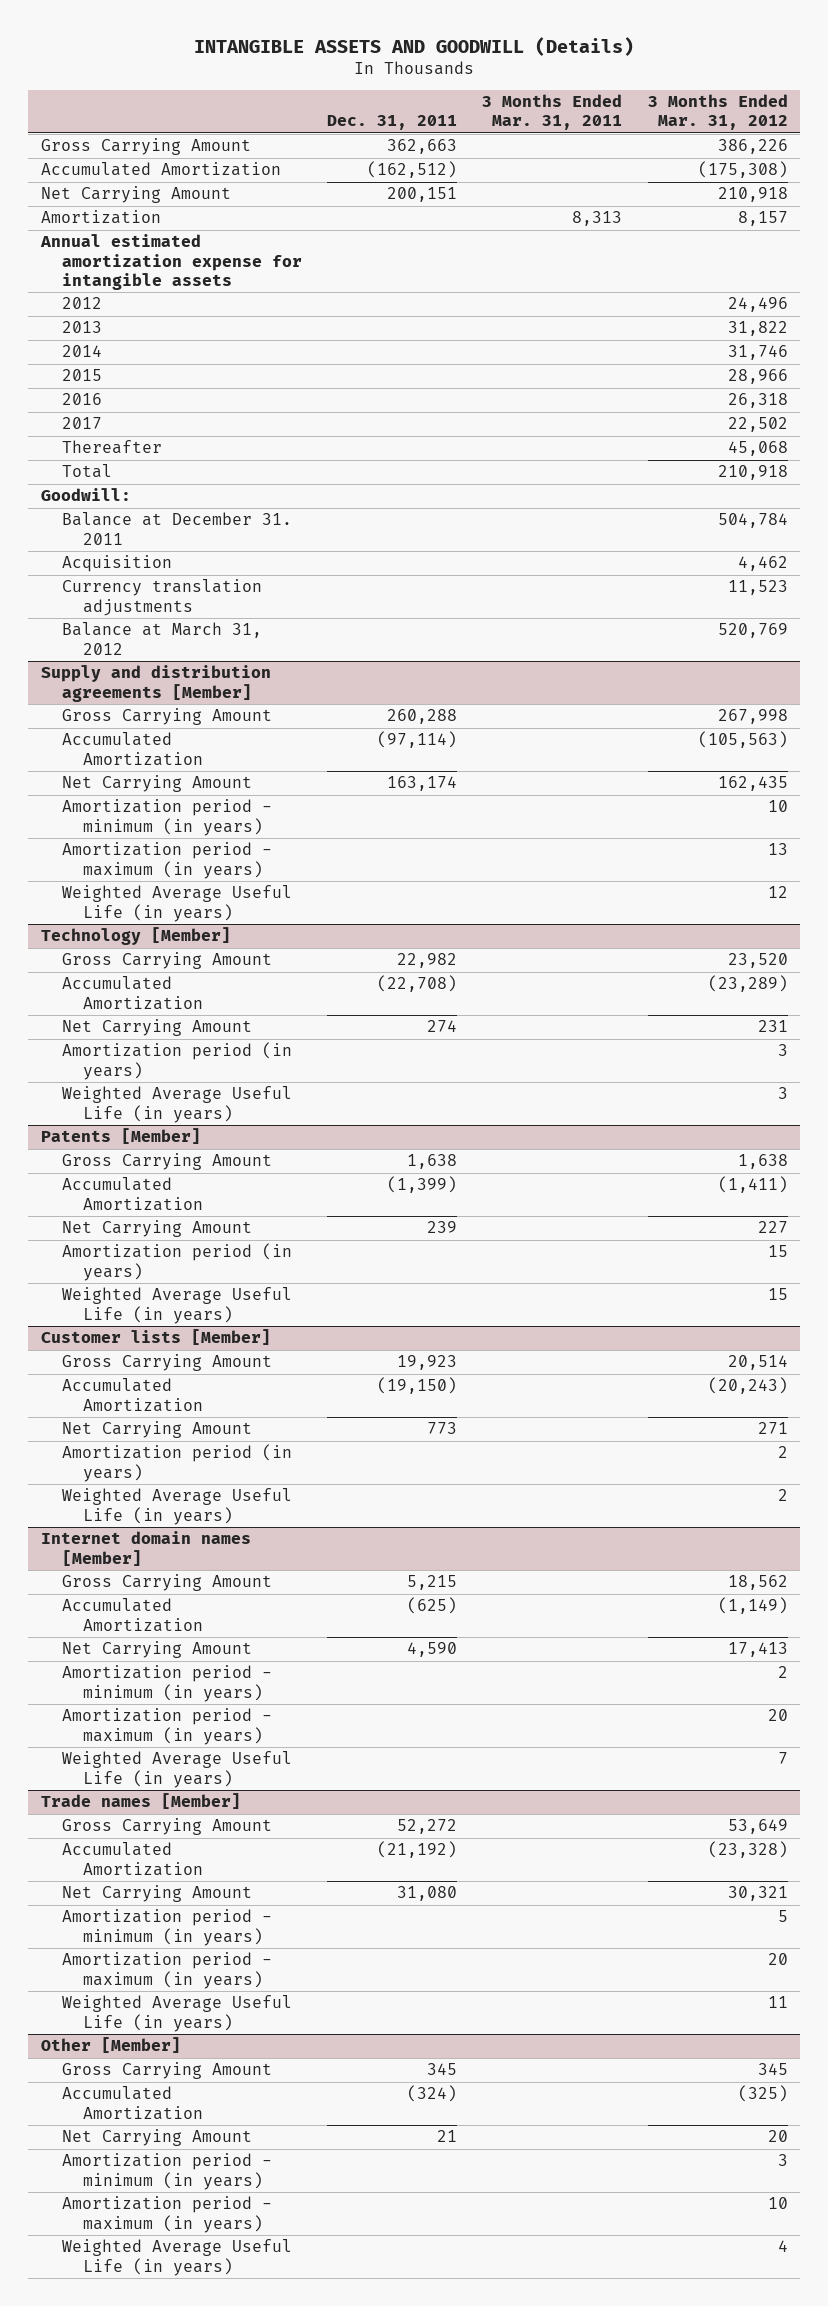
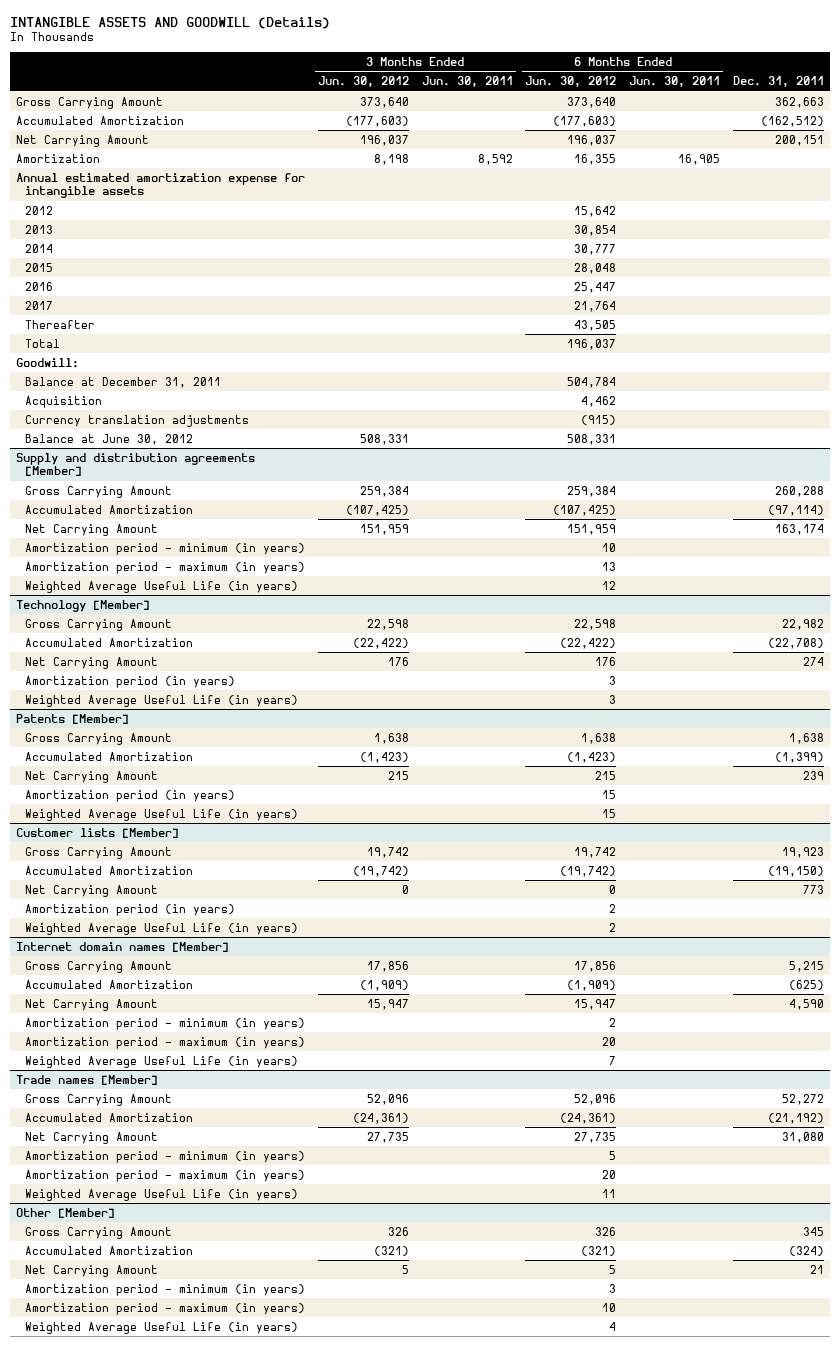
- | Dec. 31, 2011 | 3 Months Ended Mar. 31, 2011 | 3 Months Ended Mar. 31, 2012
+ | 3 Months Ended Jun. 30, 2012 | 3 Months Ended Jun. 30, 2011 | 6 Months Ended Jun. 30, 2012 | 6 Months Ended Jun. 30, 2011 | Dec. 31, 2011
- Balance at December 31. 2011 | | | 504,784
+ Balance at December 31, 2011 | | | 504,784 | |
- Balance at March 31, 2012 | | | 520,769
+ Balance at June 30, 2012 | 508,331 | | 508,331 | |

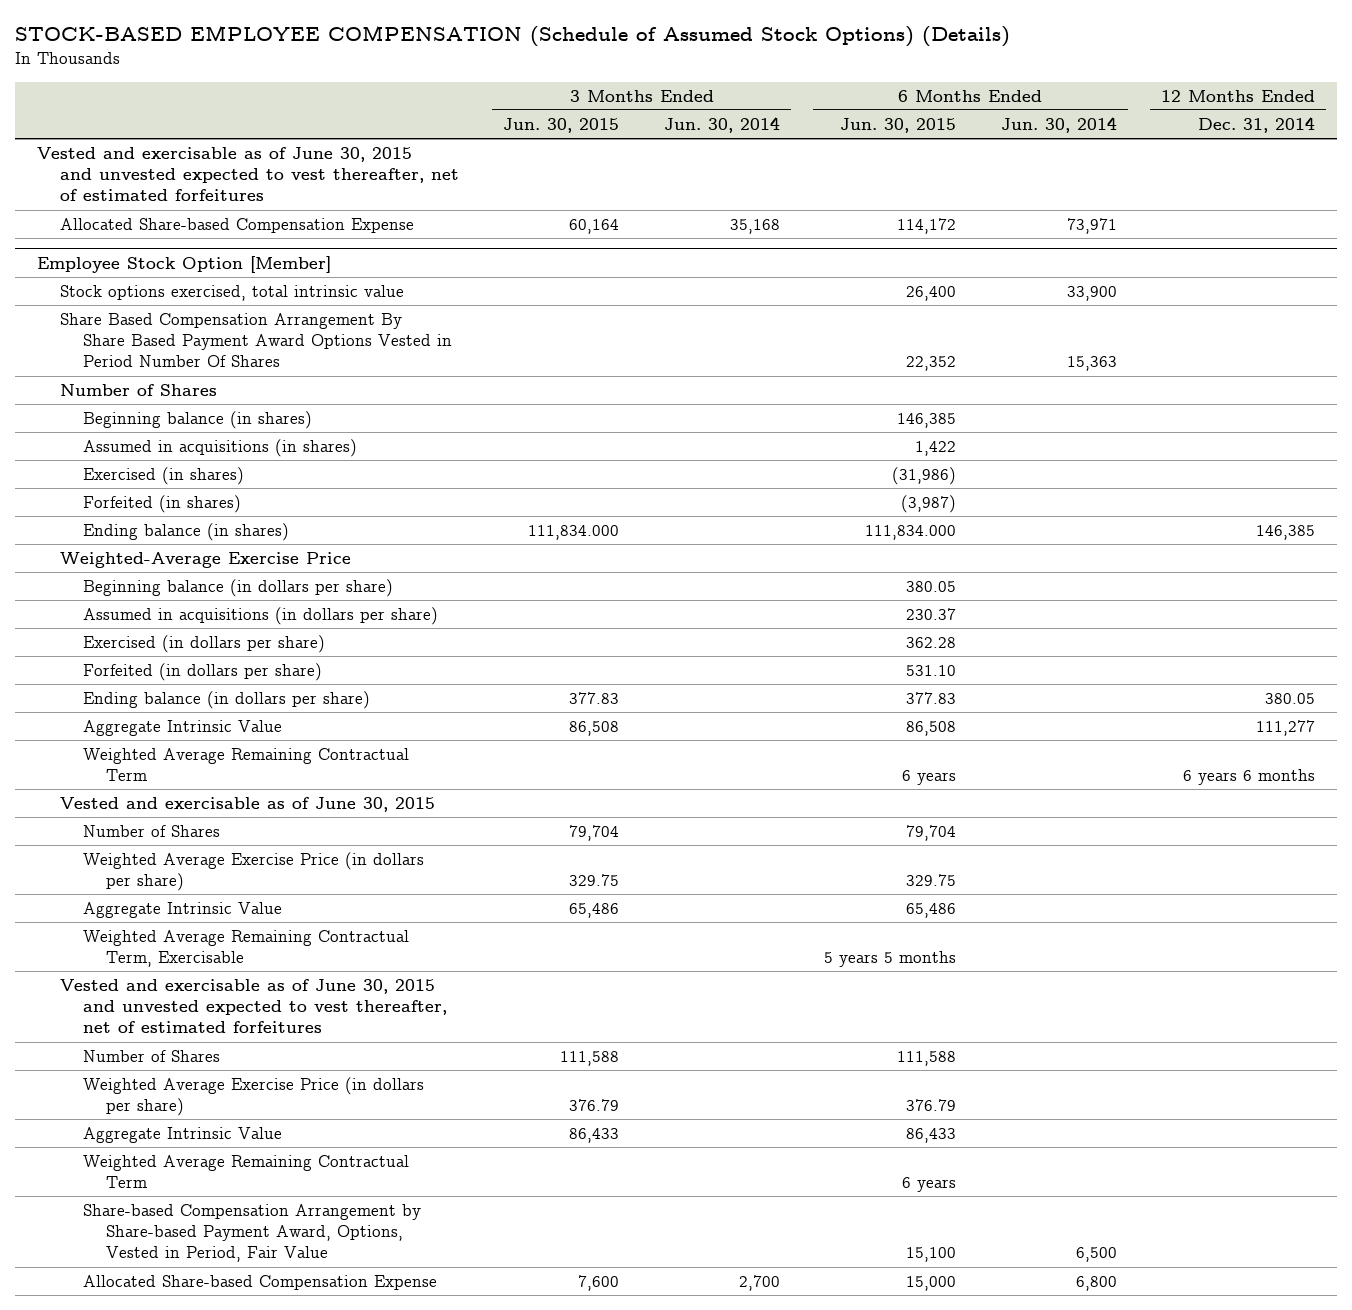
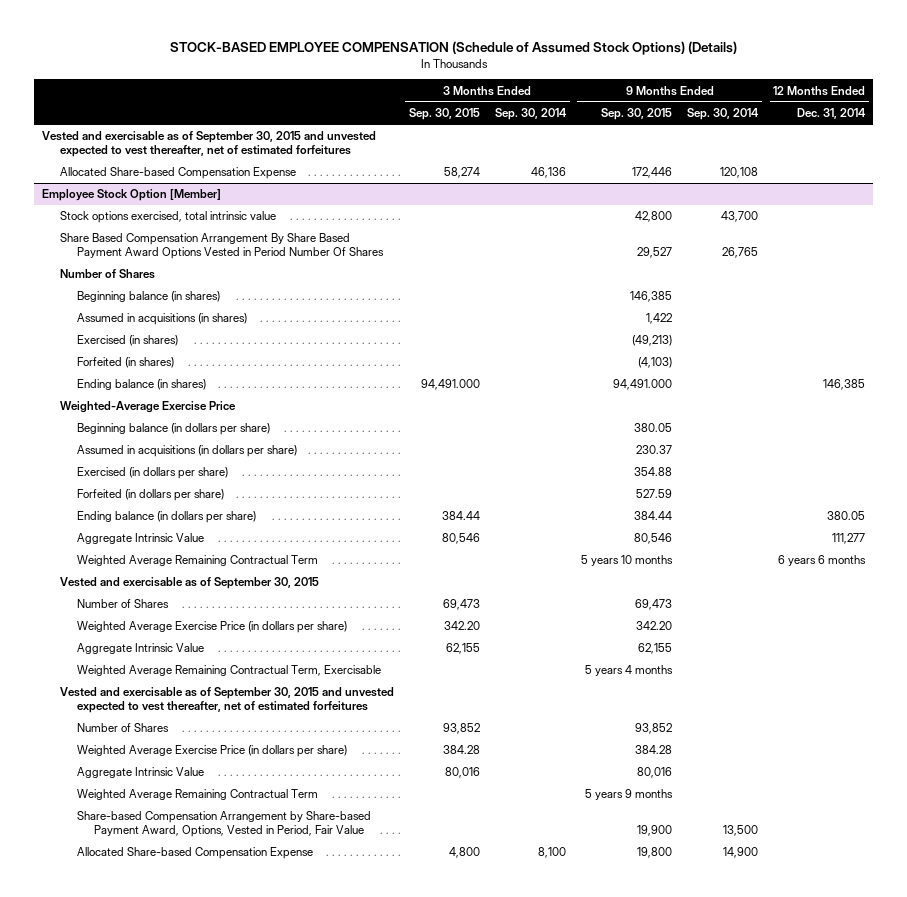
- | 3 Months Ended Jun. 30, 2015 | 3 Months Ended Jun. 30, 2014 | 6 Months Ended Jun. 30, 2015 | 6 Months Ended Jun. 30, 2014 | 12 Months Ended Dec. 31, 2014
+ | 3 Months Ended Sep. 30, 2015 | 3 Months Ended Sep. 30, 2014 | 9 Months Ended Sep. 30, 2015 | 9 Months Ended Sep. 30, 2014 | 12 Months Ended Dec. 31, 2014
- Vested and exercisable as of June 30, 2015 and unvested expected to vest thereafter, net of estimated forfeitures
+ Vested and exercisable as of September 30, 2015 and unvested expected to vest thereafter, net of estimated forfeitures
@ Employee Stock Option [Member]
- Vested and exercisable as of June 30, 2015
+ Vested and exercisable as of September 30, 2015
- Vested and exercisable as of June 30, 2015 and unvested expected to vest thereafter, net of estimated forfeitures
+ Vested and exercisable as of September 30, 2015 and unvested expected to vest thereafter, net of estimated forfeitures

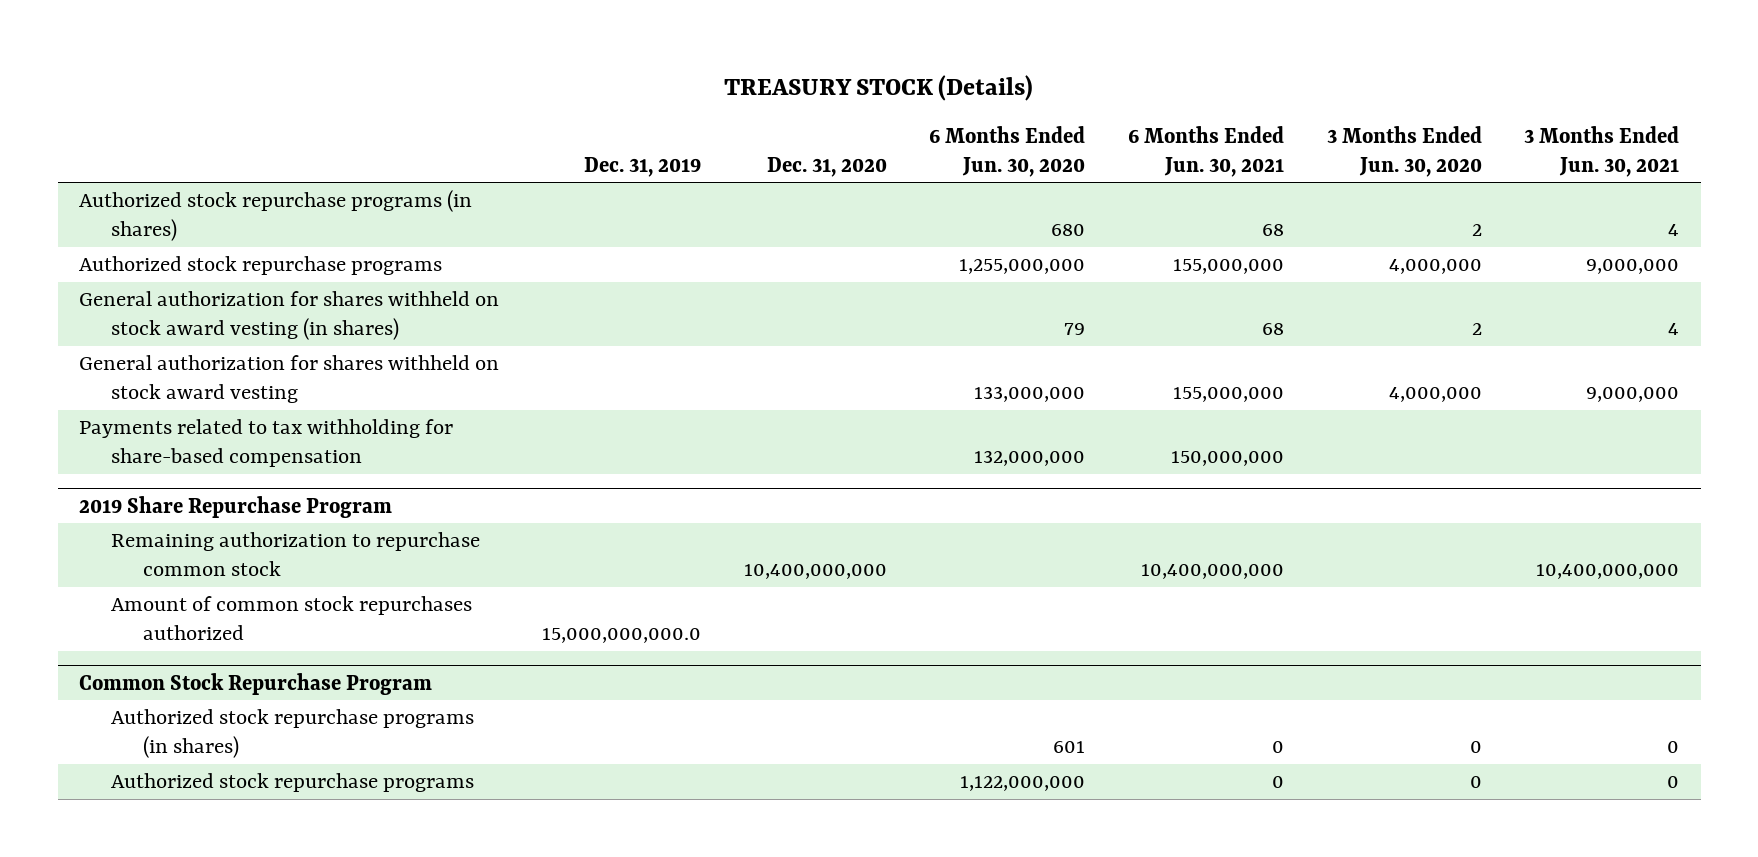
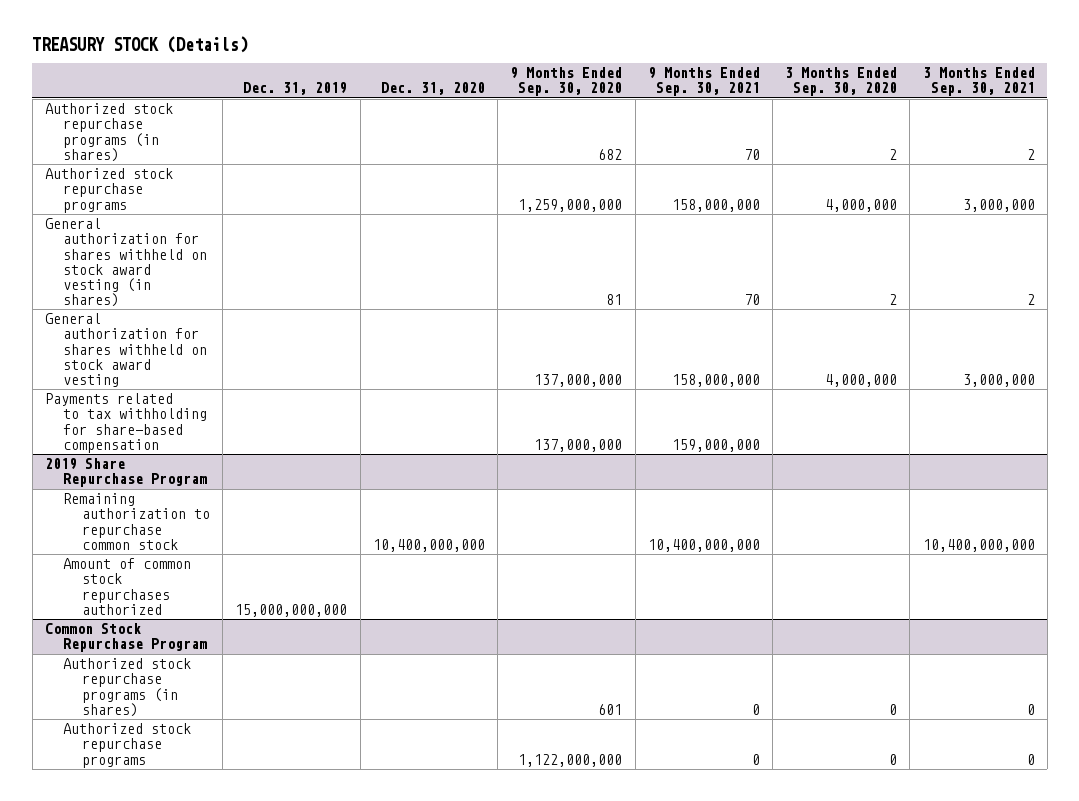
- | Dec. 31, 2019 | Dec. 31, 2020 | 6 Months Ended Jun. 30, 2020 | 6 Months Ended Jun. 30, 2021 | 3 Months Ended Jun. 30, 2020 | 3 Months Ended Jun. 30, 2021
+ | Dec. 31, 2019 | Dec. 31, 2020 | 9 Months Ended Sep. 30, 2020 | 9 Months Ended Sep. 30, 2021 | 3 Months Ended Sep. 30, 2020 | 3 Months Ended Sep. 30, 2021
@ 2019 Share Repurchase Program
- Amount of common stock repurchases authorized | 15,000,000,000.0 | | | | |
+ Amount of common stock repurchases authorized | 15,000,000,000 | | | | |

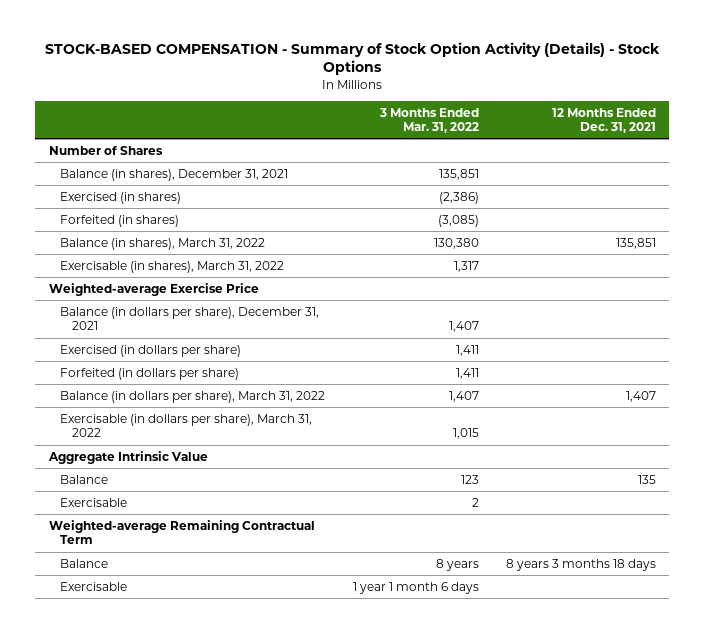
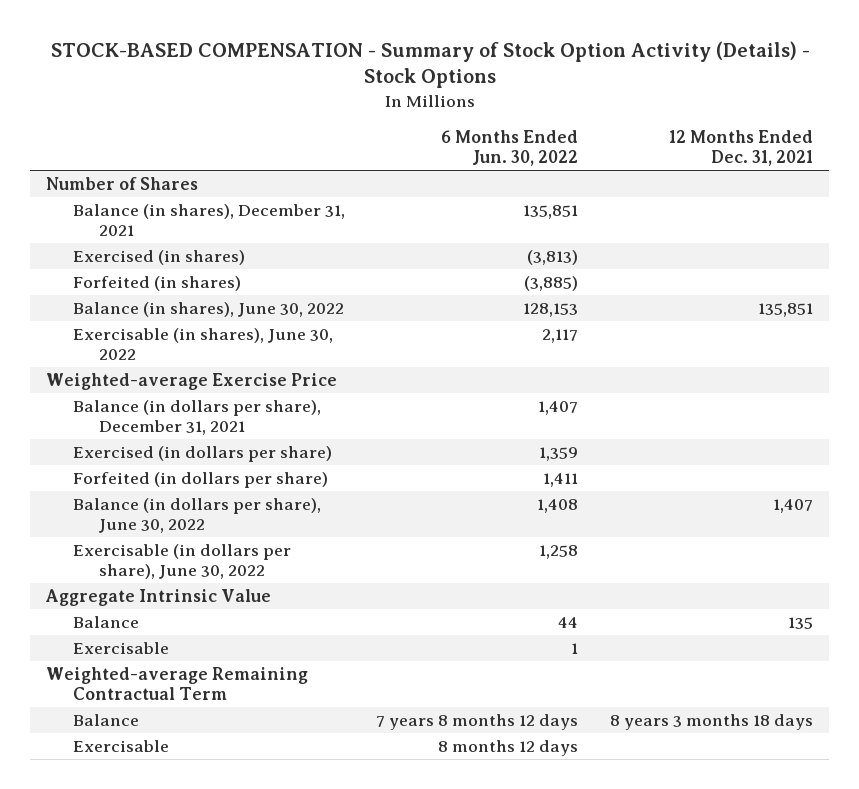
- | 3 Months Ended Mar. 31, 2022 | 12 Months Ended Dec. 31, 2021
+ | 6 Months Ended Jun. 30, 2022 | 12 Months Ended Dec. 31, 2021
- Balance (in shares), March 31, 2022 | 130,380 | 135,851
- Exercisable (in shares), March 31, 2022 | 1,317 |
+ Balance (in shares), June 30, 2022 | 128,153 | 135,851
+ Exercisable (in shares), June 30, 2022 | 2,117 |
- Balance (in dollars per share), March 31, 2022 | 1,407 | 1,407
- Exercisable (in dollars per share), March 31, 2022 | 1,015 |
+ Balance (in dollars per share), June 30, 2022 | 1,408 | 1,407
+ Exercisable (in dollars per share), June 30, 2022 | 1,258 |

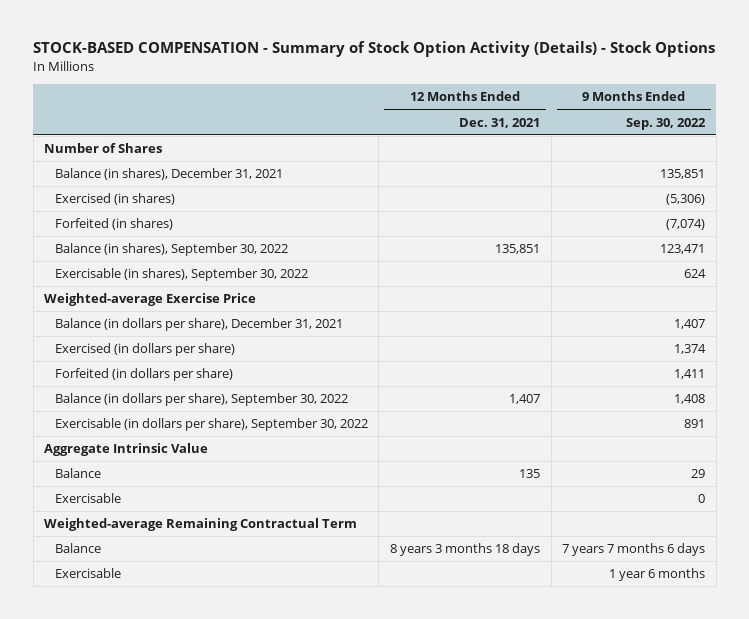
- | 6 Months Ended Jun. 30, 2022 | 12 Months Ended Dec. 31, 2021
+ | 12 Months Ended Dec. 31, 2021 | 9 Months Ended Sep. 30, 2022
- Balance (in shares), June 30, 2022 | 128,153 | 135,851
- Exercisable (in shares), June 30, 2022 | 2,117 |
+ Balance (in shares), September 30, 2022 | 135,851 | 123,471
+ Exercisable (in shares), September 30, 2022 | | 624
- Balance (in dollars per share), June 30, 2022 | 1,408 | 1,407
- Exercisable (in dollars per share), June 30, 2022 | 1,258 |
+ Balance (in dollars per share), September 30, 2022 | 1,407 | 1,408
+ Exercisable (in dollars per share), September 30, 2022 | | 891

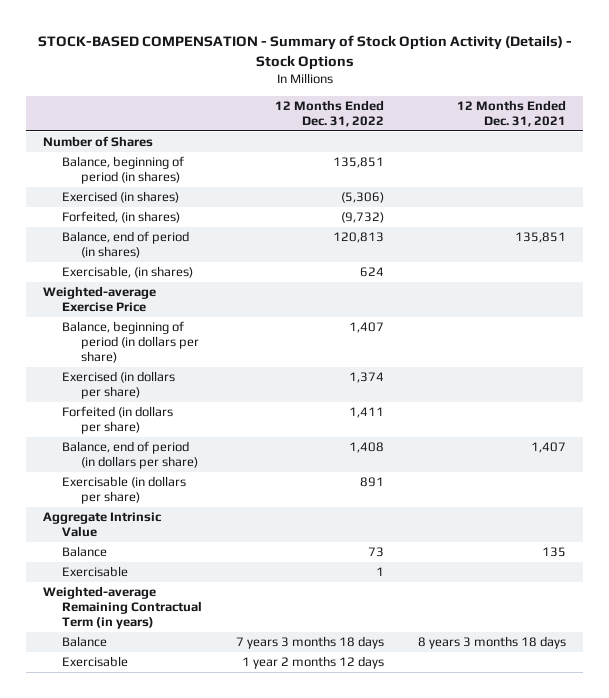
- | 12 Months Ended Dec. 31, 2021 | 9 Months Ended Sep. 30, 2022
+ | 12 Months Ended Dec. 31, 2022 | 12 Months Ended Dec. 31, 2021
- Balance (in shares), December 31, 2021 | | 135,851
+ Balance, beginning of period (in shares) | 135,851 |
- Forfeited (in shares) | | (7,074)
- Balance (in shares), September 30, 2022 | 135,851 | 123,471
- Exercisable (in shares), September 30, 2022 | | 624
+ Forfeited, (in shares) | (9,732) |
+ Balance, end of period (in shares) | 120,813 | 135,851
+ Exercisable, (in shares) | 624 |
- Balance (in dollars per share), December 31, 2021 | | 1,407
+ Balance, beginning of period (in dollars per share) | 1,407 |
- Balance (in dollars per share), September 30, 2022 | 1,407 | 1,408
- Exercisable (in dollars per share), September 30, 2022 | | 891
+ Balance, end of period (in dollars per share) | 1,408 | 1,407
+ Exercisable (in dollars per share) | 891 |
- Weighted-average Remaining Contractual Term
+ Weighted-average Remaining Contractual Term (in years)

